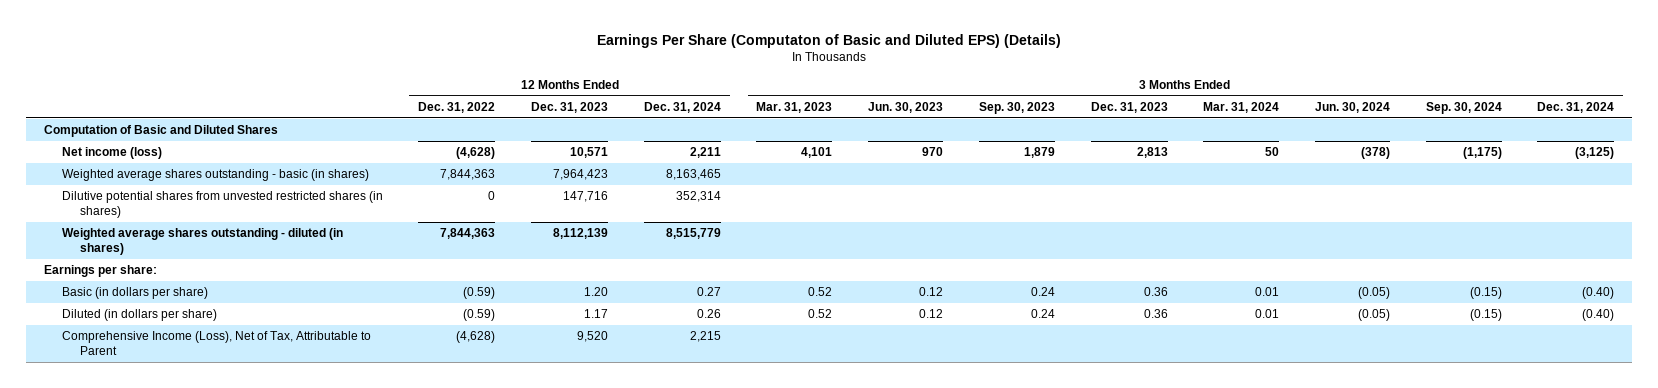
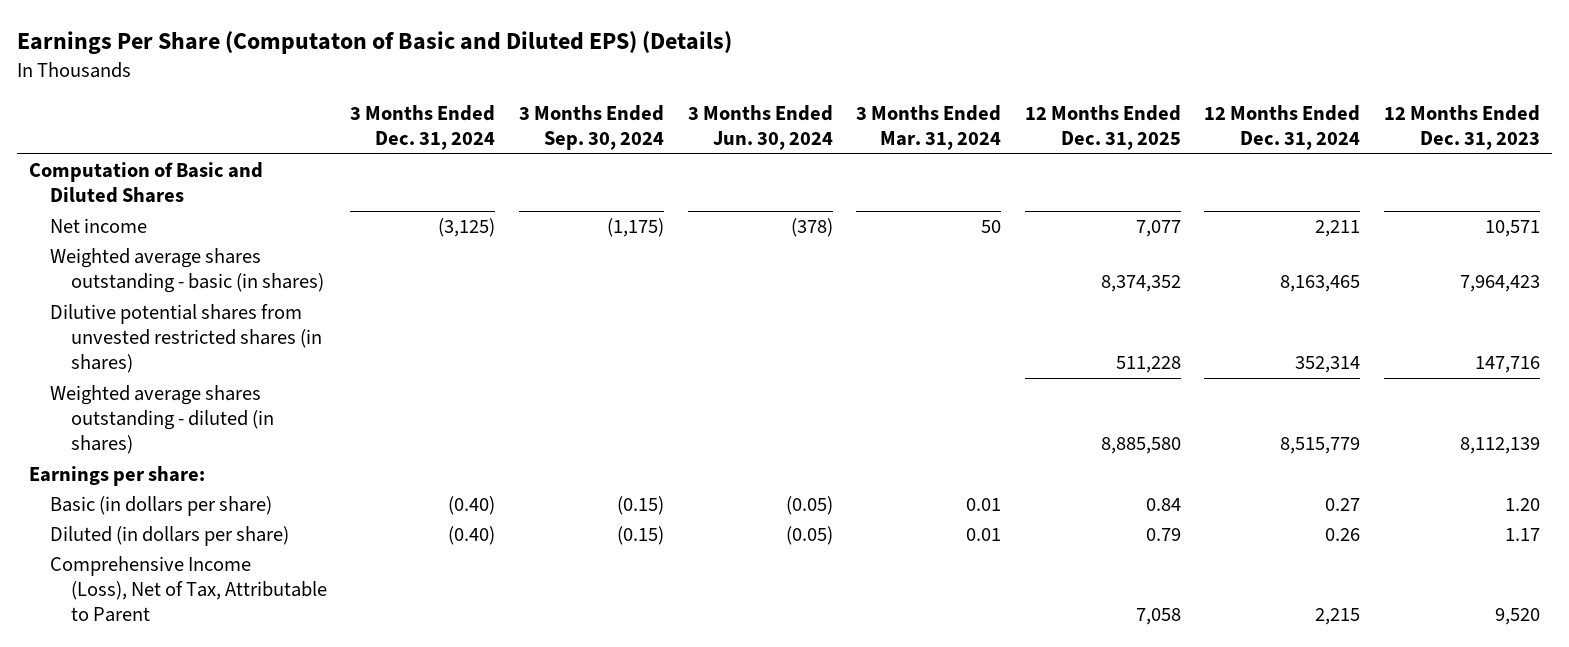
- | 12 Months Ended Dec. 31, 2022 | 12 Months Ended Dec. 31, 2023 | 12 Months Ended Dec. 31, 2024 | 3 Months Ended Mar. 31, 2023 | 3 Months Ended Jun. 30, 2023 | 3 Months Ended Sep. 30, 2023 | 3 Months Ended Dec. 31, 2023 | 3 Months Ended Mar. 31, 2024 | 3 Months Ended Jun. 30, 2024 | 3 Months Ended Sep. 30, 2024 | 3 Months Ended Dec. 31, 2024
+ | 3 Months Ended Dec. 31, 2024 | 3 Months Ended Sep. 30, 2024 | 3 Months Ended Jun. 30, 2024 | 3 Months Ended Mar. 31, 2024 | 12 Months Ended Dec. 31, 2025 | 12 Months Ended Dec. 31, 2024 | 12 Months Ended Dec. 31, 2023
- Net income (loss) | (4,628) | 10,571 | 2,211 | 4,101 | 970 | 1,879 | 2,813 | 50 | (378) | (1,175) | (3,125)
+ Net income | (3,125) | (1,175) | (378) | 50 | 7,077 | 2,211 | 10,571

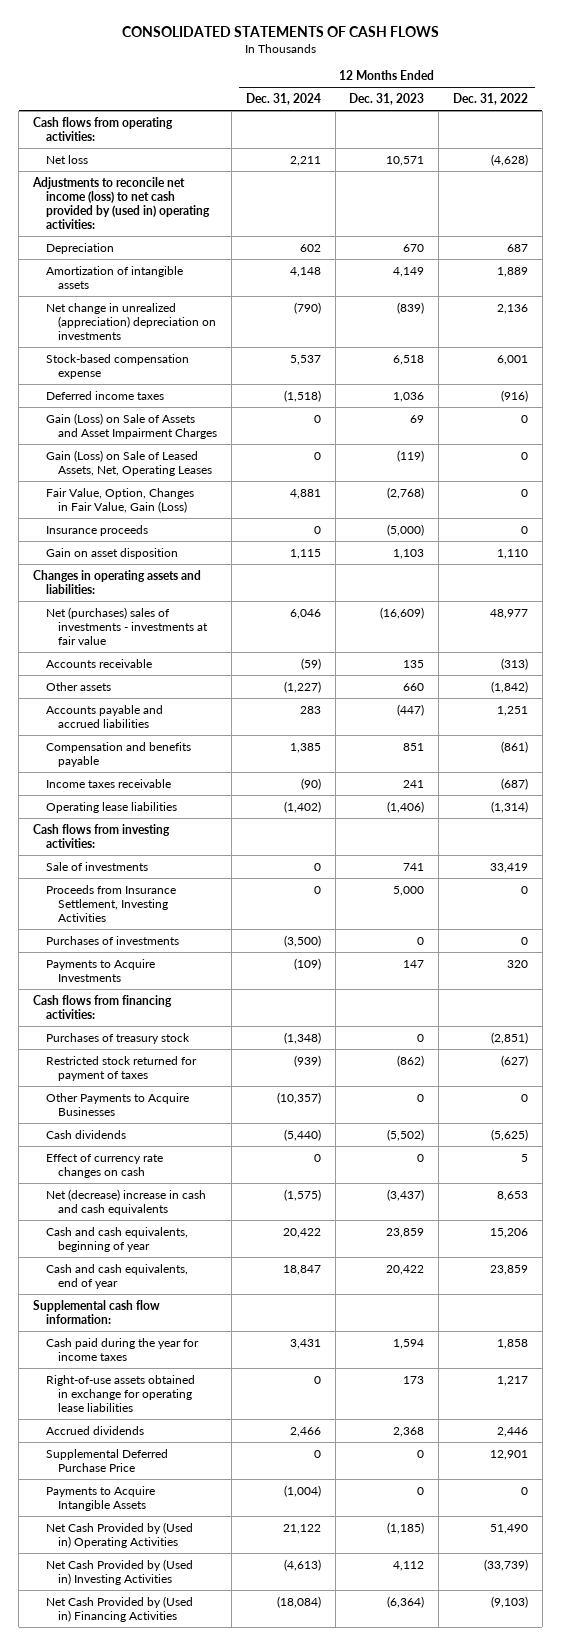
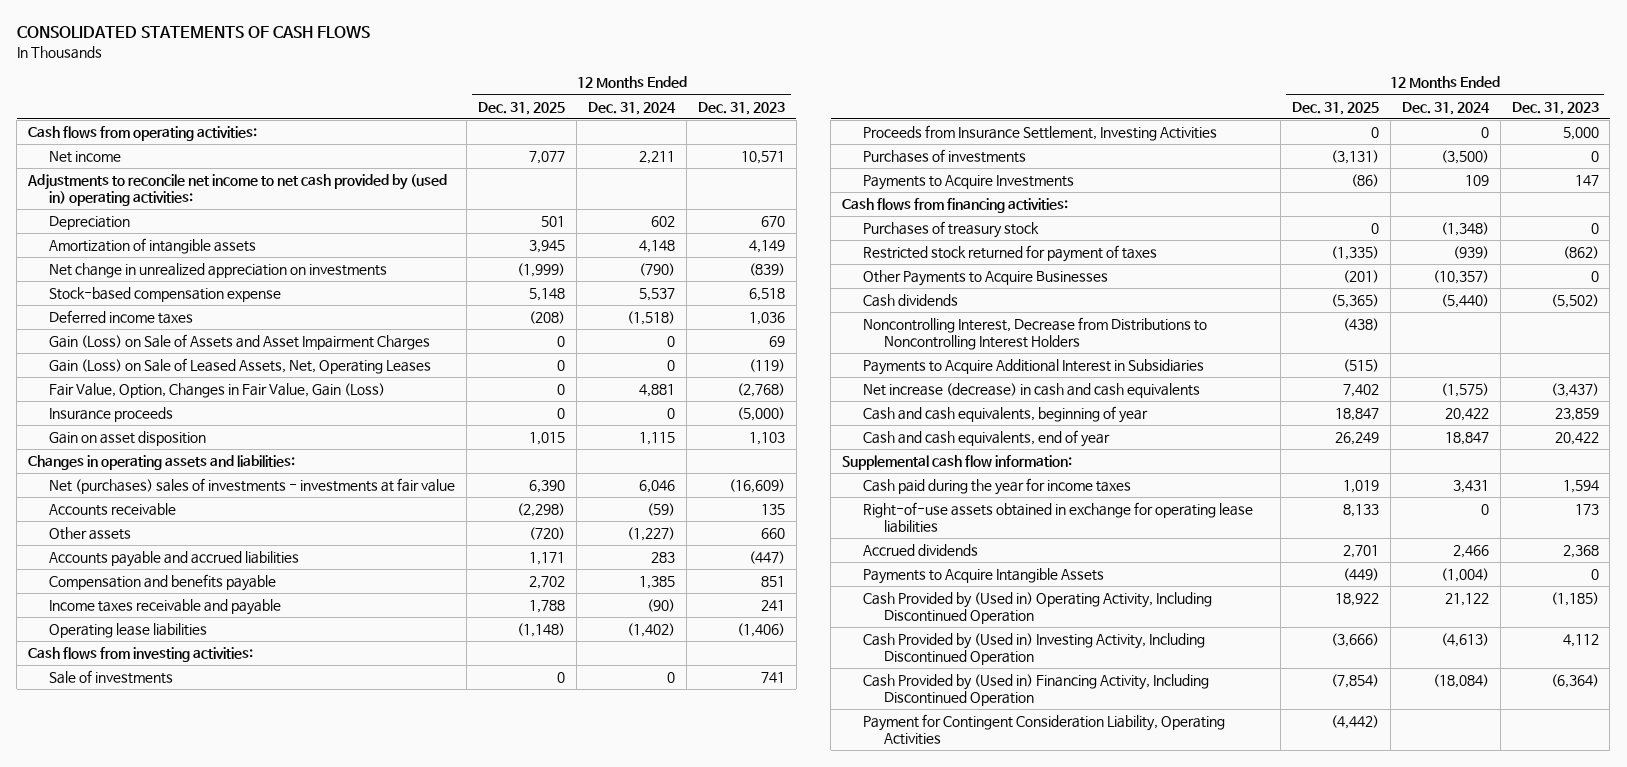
- | 12 Months Ended Dec. 31, 2024 | 12 Months Ended Dec. 31, 2023 | 12 Months Ended Dec. 31, 2022
+ | 12 Months Ended Dec. 31, 2025 | 12 Months Ended Dec. 31, 2024 | 12 Months Ended Dec. 31, 2023
- Net loss | 2,211 | 10,571 | (4,628)
- Adjustments to reconcile net income (loss) to net cash provided by (used in) operating activities:
+ Net income | 7,077 | 2,211 | 10,571
+ Adjustments to reconcile net income to net cash provided by (used in) operating activities:
- Net change in unrealized (appreciation) depreciation on investments | (790) | (839) | 2,136
+ Net change in unrealized appreciation on investments | (1,999) | (790) | (839)
- Income taxes receivable | (90) | 241 | (687)
+ Income taxes receivable and payable | 1,788 | (90) | 241
- Payments to Acquire Investments | (109) | 147 | 320
+ Payments to Acquire Investments | (86) | 109 | 147
- Effect of currency rate changes on cash | 0 | 0 | 5
- Net (decrease) increase in cash and cash equivalents | (1,575) | (3,437) | 8,653
+ Noncontrolling Interest, Decrease from Distributions to Noncontrolling Interest Holders | (438) | |
+ Payments to Acquire Additional Interest in Subsidiaries | (515) | |
+ Net increase (decrease) in cash and cash equivalents | 7,402 | (1,575) | (3,437)
- Supplemental Deferred Purchase Price | 0 | 0 | 12,901
- Net Cash Provided by (Used in) Operating Activities | 21,122 | (1,185) | 51,490
- Net Cash Provided by (Used in) Investing Activities | (4,613) | 4,112 | (33,739)
- Net Cash Provided by (Used in) Financing Activities | (18,084) | (6,364) | (9,103)
+ Cash Provided by (Used in) Operating Activity, Including Discontinued Operation | 18,922 | 21,122 | (1,185)
+ Cash Provided by (Used in) Investing Activity, Including Discontinued Operation | (3,666) | (4,613) | 4,112
+ Cash Provided by (Used in) Financing Activity, Including Discontinued Operation | (7,854) | (18,084) | (6,364)
+ Payment for Contingent Consideration Liability, Operating Activities | (4,442) | |

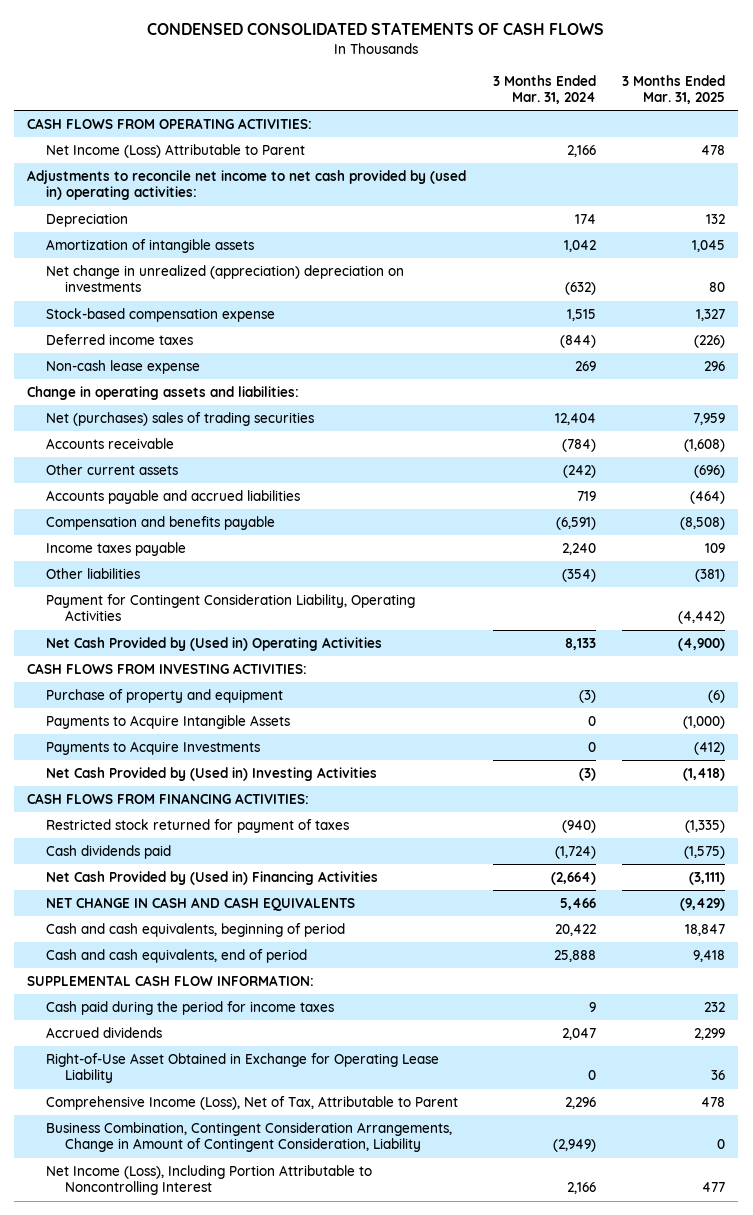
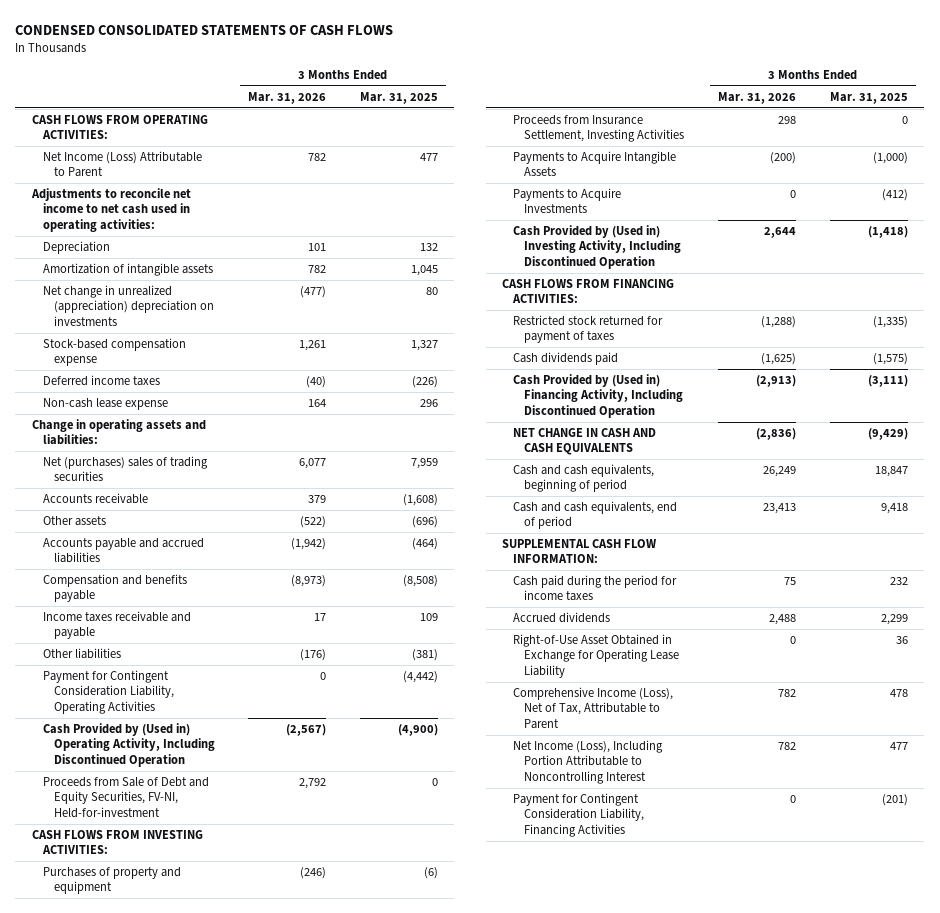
- | 3 Months Ended Mar. 31, 2024 | 3 Months Ended Mar. 31, 2025
+ | 3 Months Ended Mar. 31, 2026 | 3 Months Ended Mar. 31, 2025
- Net Income (Loss) Attributable to Parent | 2,166 | 478
- Adjustments to reconcile net income to net cash provided by (used in) operating activities:
+ Net Income (Loss) Attributable to Parent | 782 | 477
+ Adjustments to reconcile net income to net cash used in operating activities:
- Other current assets | (242) | (696)
+ Other assets | (522) | (696)
- Income taxes payable | 2,240 | 109
+ Income taxes receivable and payable | 17 | 109
- Net Cash Provided by (Used in) Operating Activities | 8,133 | (4,900)
+ Cash Provided by (Used in) Operating Activity, Including Discontinued Operation | (2,567) | (4,900)
+ Proceeds from Sale of Debt and Equity Securities, FV-NI, Held-for-investment | 2,792 | 0
- Purchase of property and equipment | (3) | (6)
+ Purchases of property and equipment | (246) | (6)
+ Proceeds from Insurance Settlement, Investing Activities | 298 | 0
- Net Cash Provided by (Used in) Investing Activities | (3) | (1,418)
+ Cash Provided by (Used in) Investing Activity, Including Discontinued Operation | 2,644 | (1,418)
- Net Cash Provided by (Used in) Financing Activities | (2,664) | (3,111)
+ Cash Provided by (Used in) Financing Activity, Including Discontinued Operation | (2,913) | (3,111)
- Business Combination, Contingent Consideration Arrangements, Change in Amount of Contingent Consideration, Liability | (2,949) | 0
+ Payment for Contingent Consideration Liability, Financing Activities | 0 | (201)

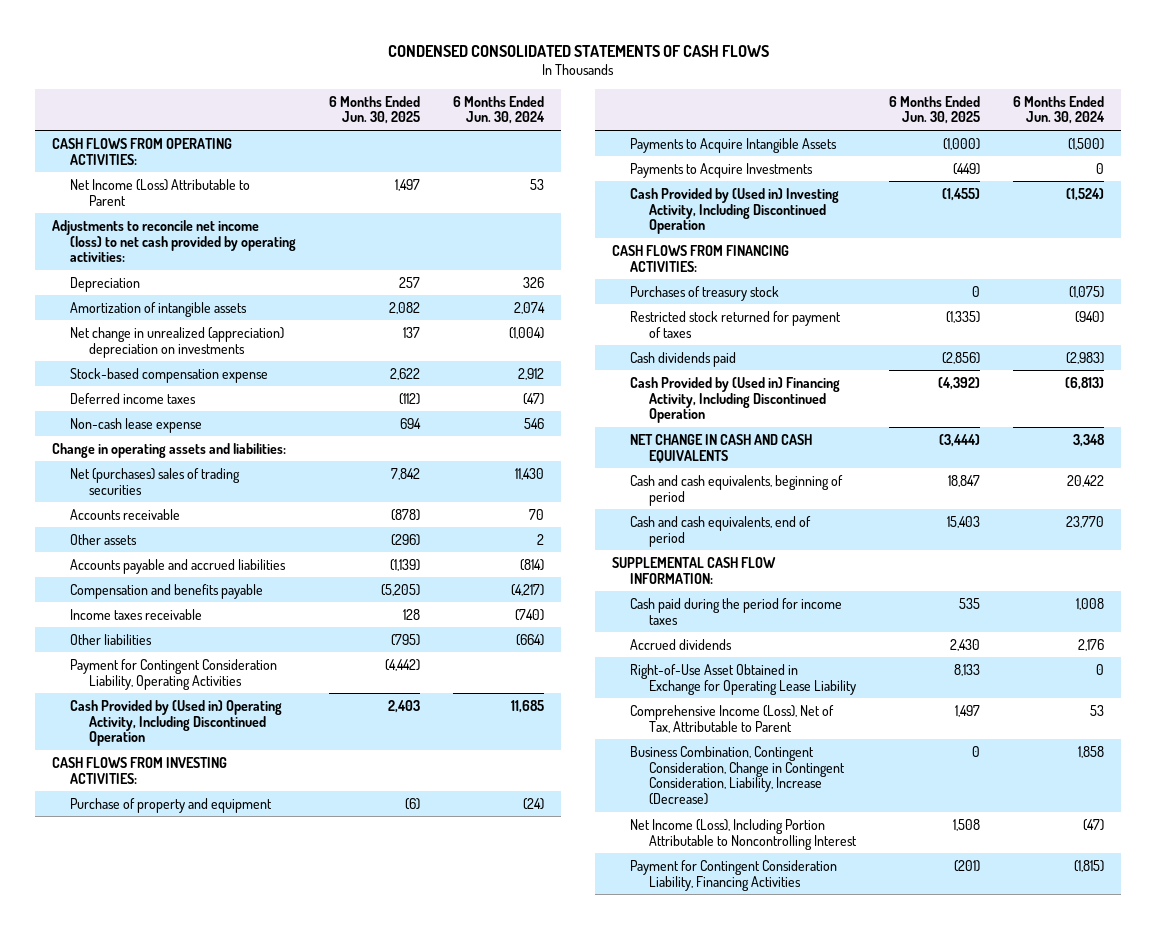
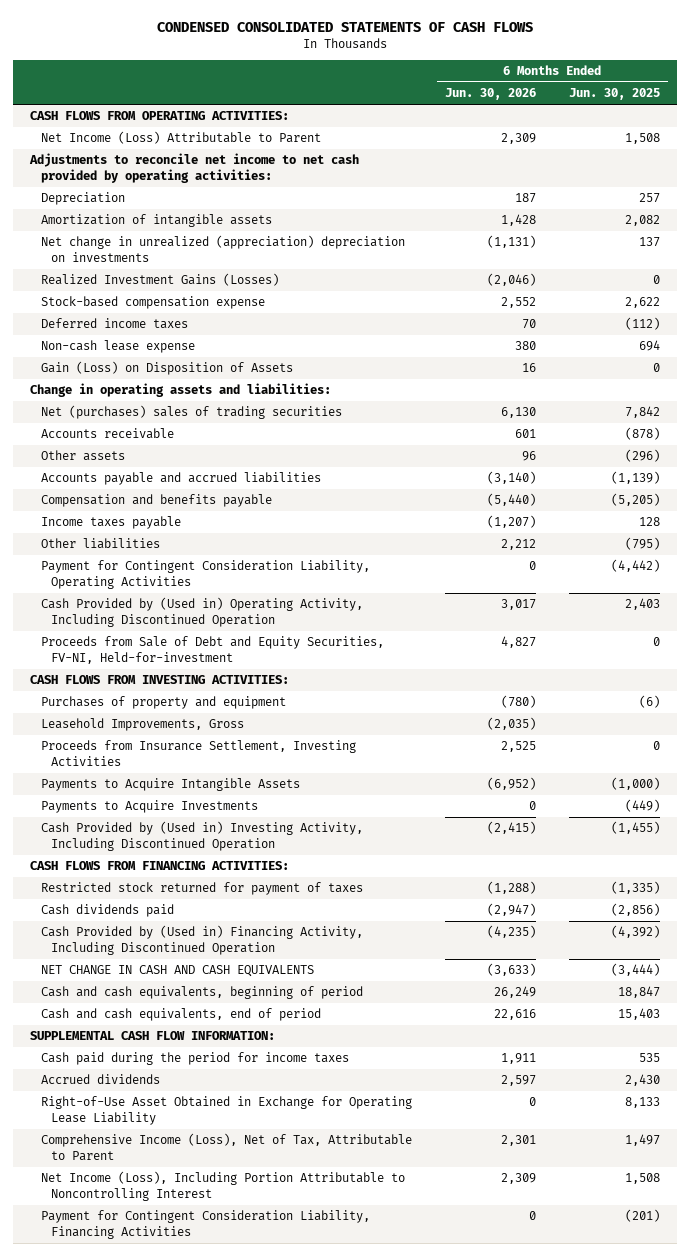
- | 6 Months Ended Jun. 30, 2025 | 6 Months Ended Jun. 30, 2024
+ | 6 Months Ended Jun. 30, 2026 | 6 Months Ended Jun. 30, 2025
- Net Income (Loss) Attributable to Parent | 1,497 | 53
- Adjustments to reconcile net income (loss) to net cash provided by operating activities:
+ Net Income (Loss) Attributable to Parent | 2,309 | 1,508
+ Adjustments to reconcile net income to net cash provided by operating activities:
+ Realized Investment Gains (Losses) | (2,046) | 0
+ Gain (Loss) on Disposition of Assets | 16 | 0
- Income taxes receivable | 128 | (740)
+ Income taxes payable | (1,207) | 128
+ Proceeds from Sale of Debt and Equity Securities, FV-NI, Held-for-investment | 4,827 | 0
- Purchase of property and equipment | (6) | (24)
+ Purchases of property and equipment | (780) | (6)
+ Leasehold Improvements, Gross | (2,035) |
+ Proceeds from Insurance Settlement, Investing Activities | 2,525 | 0
- Purchases of treasury stock | 0 | (1,075)
- Business Combination, Contingent Consideration, Change in Contingent Consideration, Liability, Increase (Decrease) | 0 | 1,858

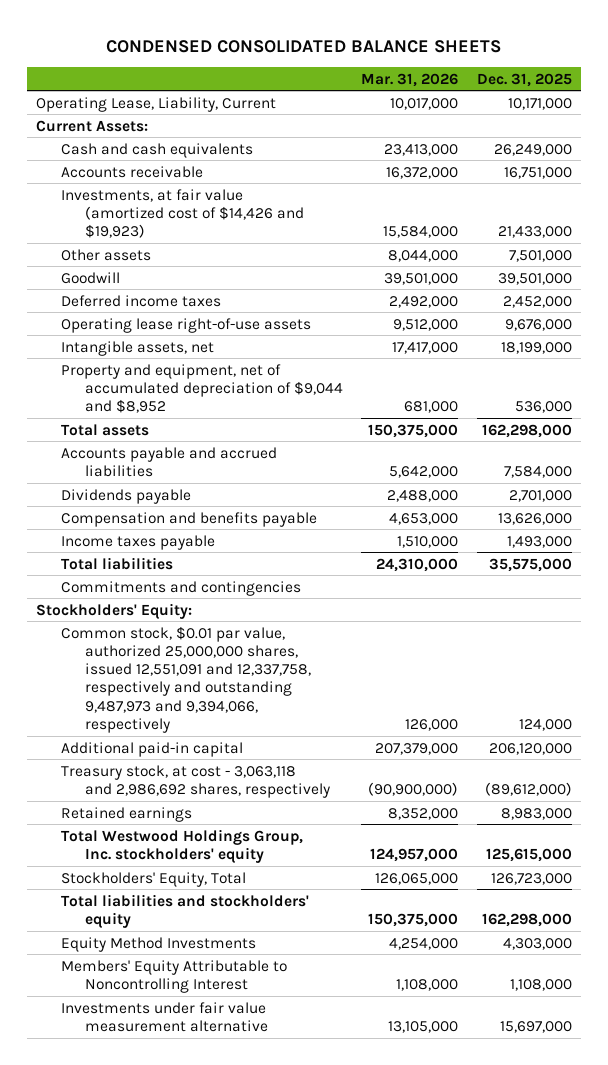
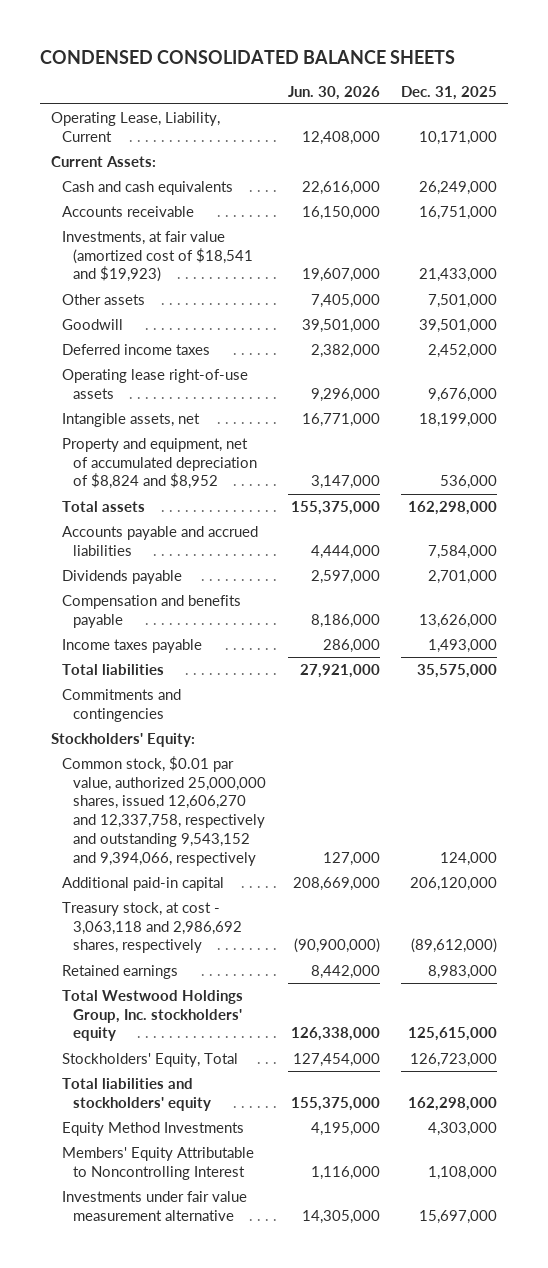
- | Mar. 31, 2026 | Dec. 31, 2025
+ | Jun. 30, 2026 | Dec. 31, 2025
- Investments, at fair value (amortized cost of $14,426 and $19,923) | 15,584,000 | 21,433,000
+ Investments, at fair value (amortized cost of $18,541 and $19,923) | 19,607,000 | 21,433,000
- Property and equipment, net of accumulated depreciation of $9,044 and $8,952 | 681,000 | 536,000
+ Property and equipment, net of accumulated depreciation of $8,824 and $8,952 | 3,147,000 | 536,000
- Common stock, $0.01 par value, authorized 25,000,000 shares, issued 12,551,091 and 12,337,758, respectively and outstanding 9,487,973 and 9,394,066, respectively | 126,000 | 124,000
+ Common stock, $0.01 par value, authorized 25,000,000 shares, issued 12,606,270 and 12,337,758, respectively and outstanding 9,543,152 and 9,394,066, respectively | 127,000 | 124,000

